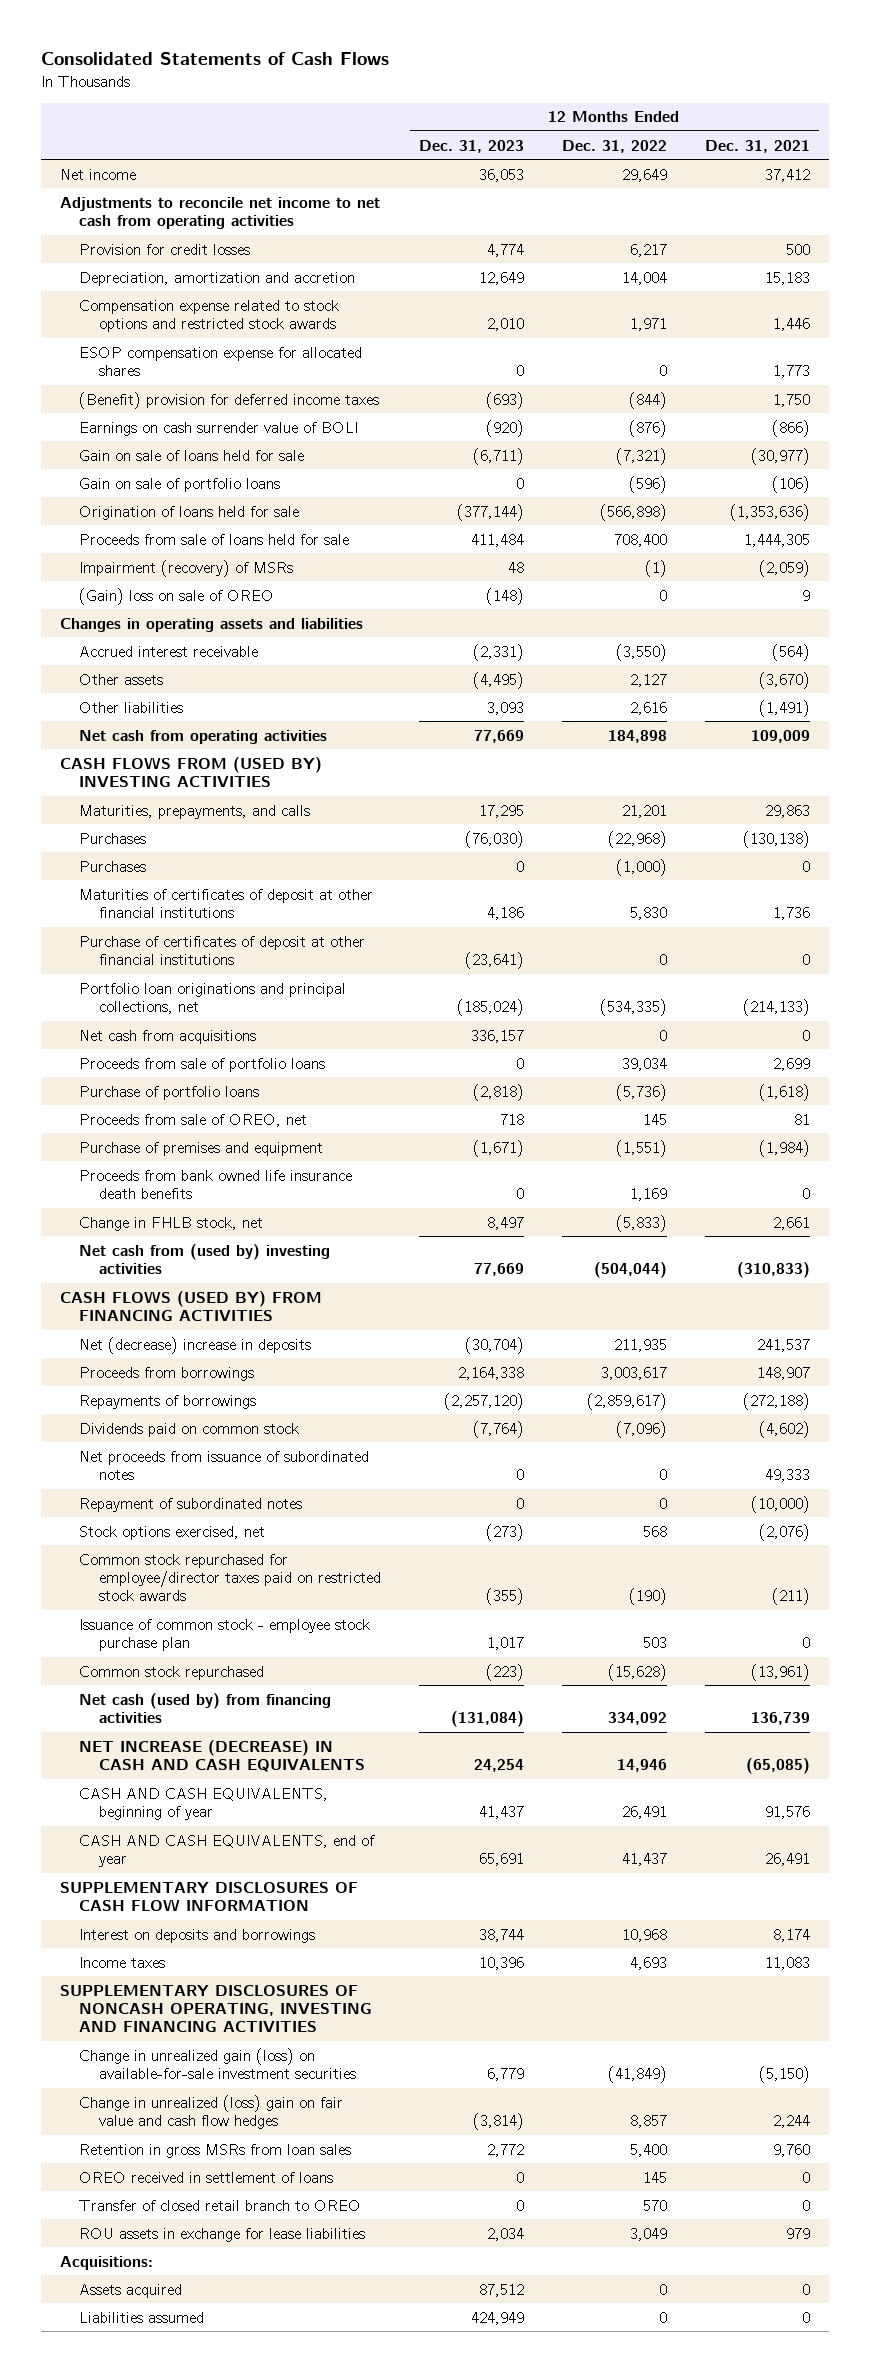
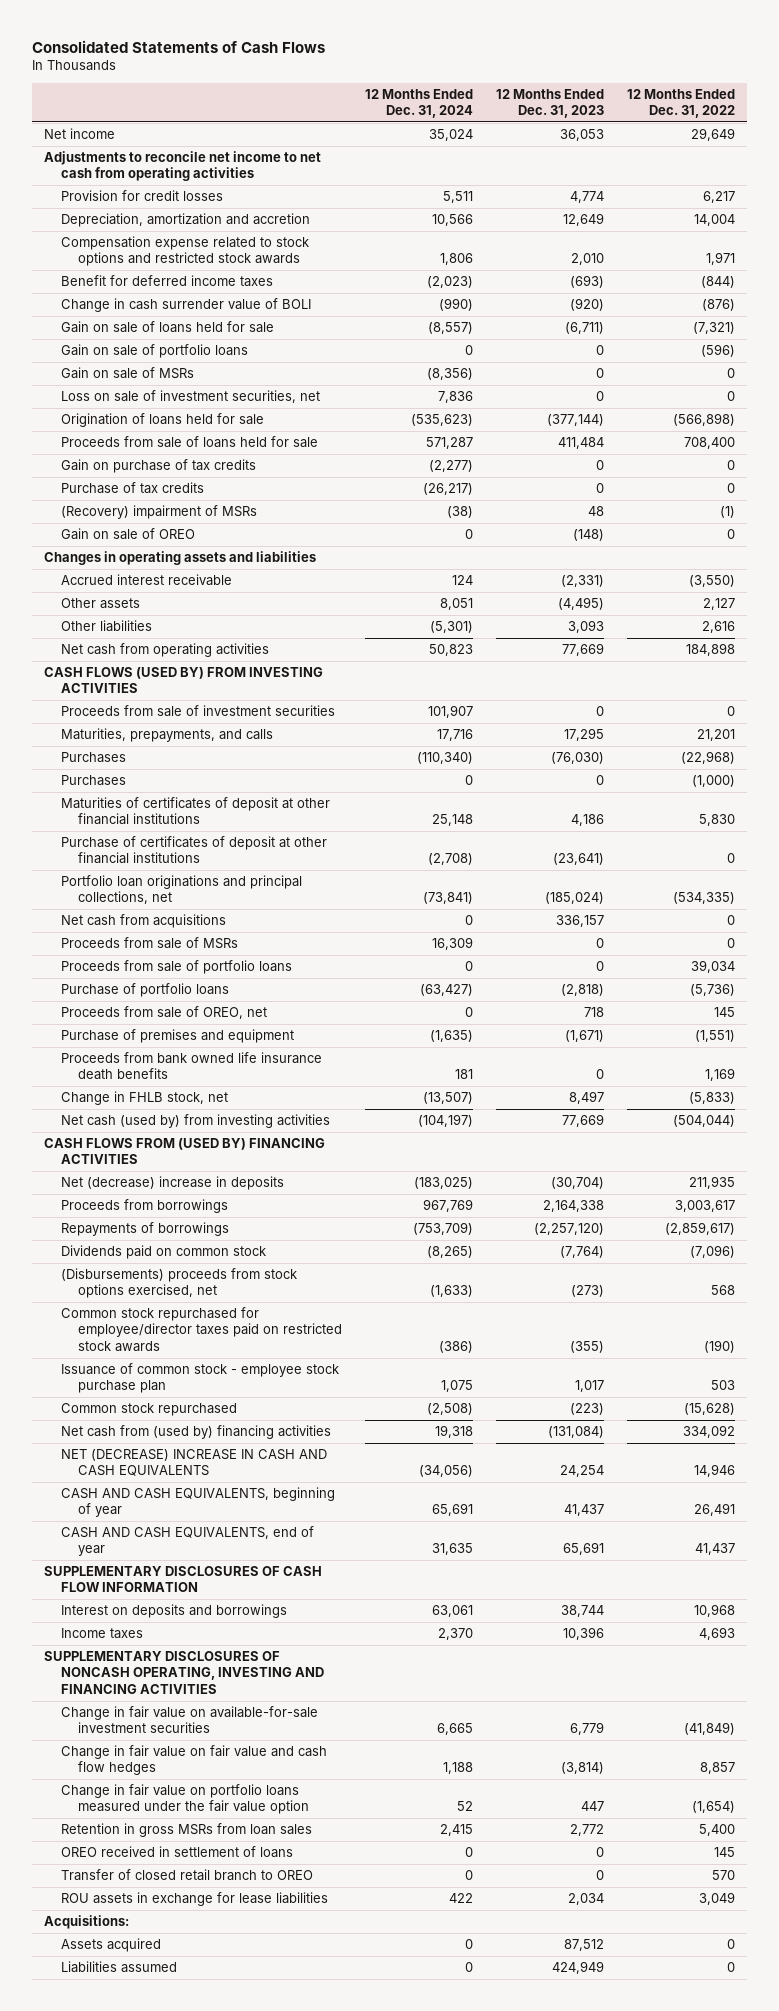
- | 12 Months Ended Dec. 31, 2023 | 12 Months Ended Dec. 31, 2022 | 12 Months Ended Dec. 31, 2021
+ | 12 Months Ended Dec. 31, 2024 | 12 Months Ended Dec. 31, 2023 | 12 Months Ended Dec. 31, 2022
- ESOP compensation expense for allocated shares | 0 | 0 | 1,773
- (Benefit) provision for deferred income taxes | (693) | (844) | 1,750
- Earnings on cash surrender value of BOLI | (920) | (876) | (866)
+ Benefit for deferred income taxes | (2,023) | (693) | (844)
+ Change in cash surrender value of BOLI | (990) | (920) | (876)
+ Gain on sale of MSRs | (8,356) | 0 | 0
+ Loss on sale of investment securities, net | 7,836 | 0 | 0
- Impairment (recovery) of MSRs | 48 | (1) | (2,059)
- (Gain) loss on sale of OREO | (148) | 0 | 9
+ Gain on purchase of tax credits | (2,277) | 0 | 0
+ Purchase of tax credits | (26,217) | 0 | 0
+ (Recovery) impairment of MSRs | (38) | 48 | (1)
+ Gain on sale of OREO | 0 | (148) | 0
- CASH FLOWS FROM (USED BY) INVESTING ACTIVITIES
+ CASH FLOWS (USED BY) FROM INVESTING ACTIVITIES
+ Proceeds from sale of investment securities | 101,907 | 0 | 0
+ Proceeds from sale of MSRs | 16,309 | 0 | 0
- Net cash from (used by) investing activities | 77,669 | (504,044) | (310,833)
- CASH FLOWS (USED BY) FROM FINANCING ACTIVITIES
+ Net cash (used by) from investing activities | (104,197) | 77,669 | (504,044)
+ CASH FLOWS FROM (USED BY) FINANCING ACTIVITIES
- Net proceeds from issuance of subordinated notes | 0 | 0 | 49,333
- Repayment of subordinated notes | 0 | 0 | (10,000)
- Stock options exercised, net | (273) | 568 | (2,076)
+ (Disbursements) proceeds from stock options exercised, net | (1,633) | (273) | 568
- Net cash (used by) from financing activities | (131,084) | 334,092 | 136,739
- NET INCREASE (DECREASE) IN CASH AND CASH EQUIVALENTS | 24,254 | 14,946 | (65,085)
+ Net cash from (used by) financing activities | 19,318 | (131,084) | 334,092
+ NET (DECREASE) INCREASE IN CASH AND CASH EQUIVALENTS | (34,056) | 24,254 | 14,946
- Change in unrealized gain (loss) on available-for-sale investment securities | 6,779 | (41,849) | (5,150)
- Change in unrealized (loss) gain on fair value and cash flow hedges | (3,814) | 8,857 | 2,244
+ Change in fair value on available-for-sale investment securities | 6,665 | 6,779 | (41,849)
+ Change in fair value on fair value and cash flow hedges | 1,188 | (3,814) | 8,857
+ Change in fair value on portfolio loans measured under the fair value option | 52 | 447 | (1,654)

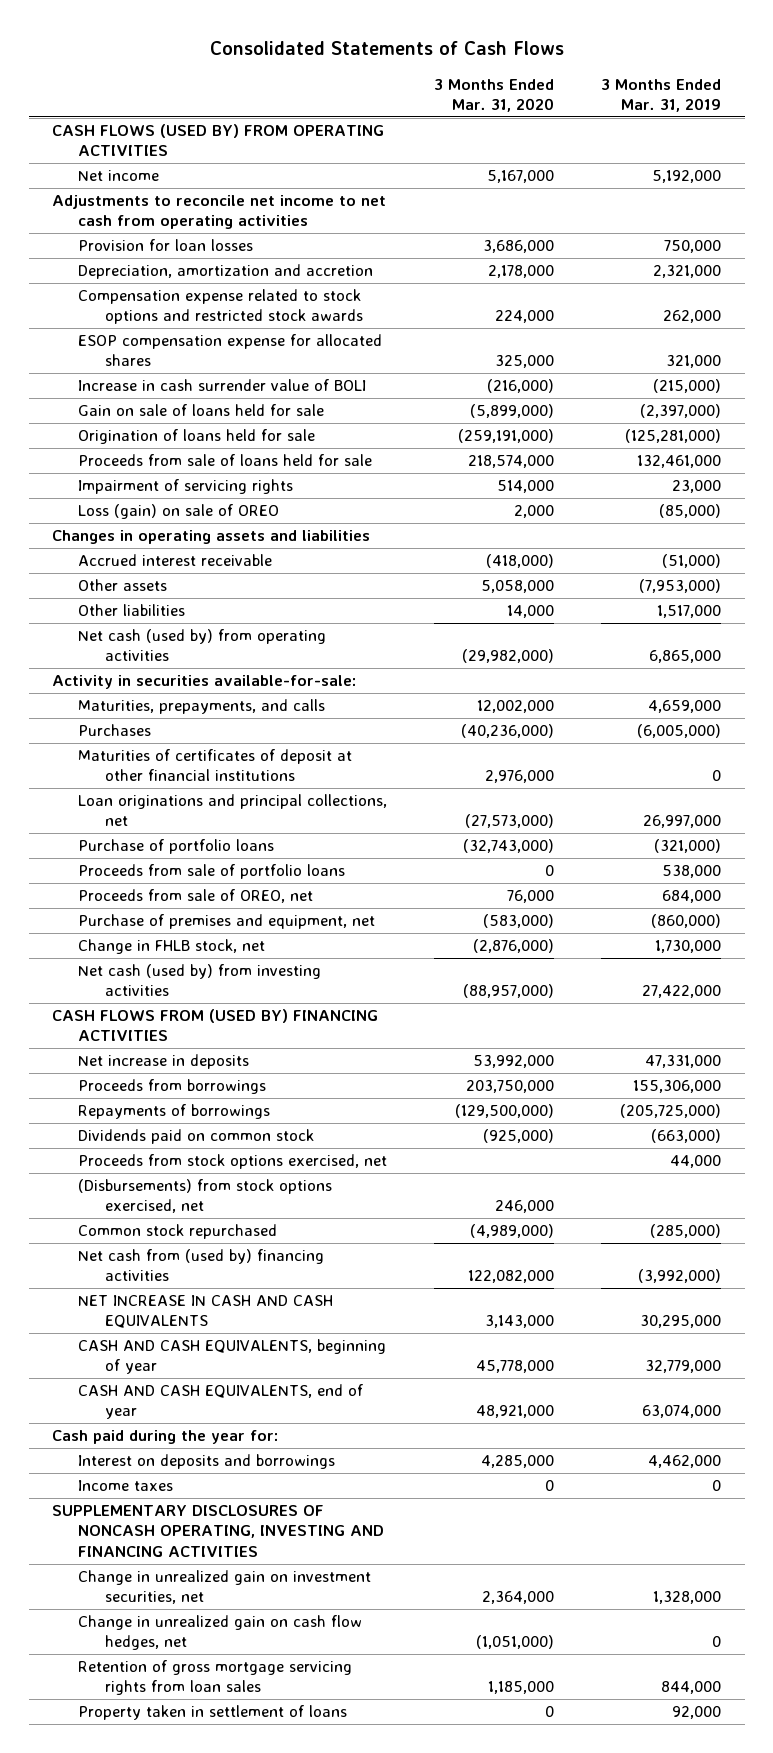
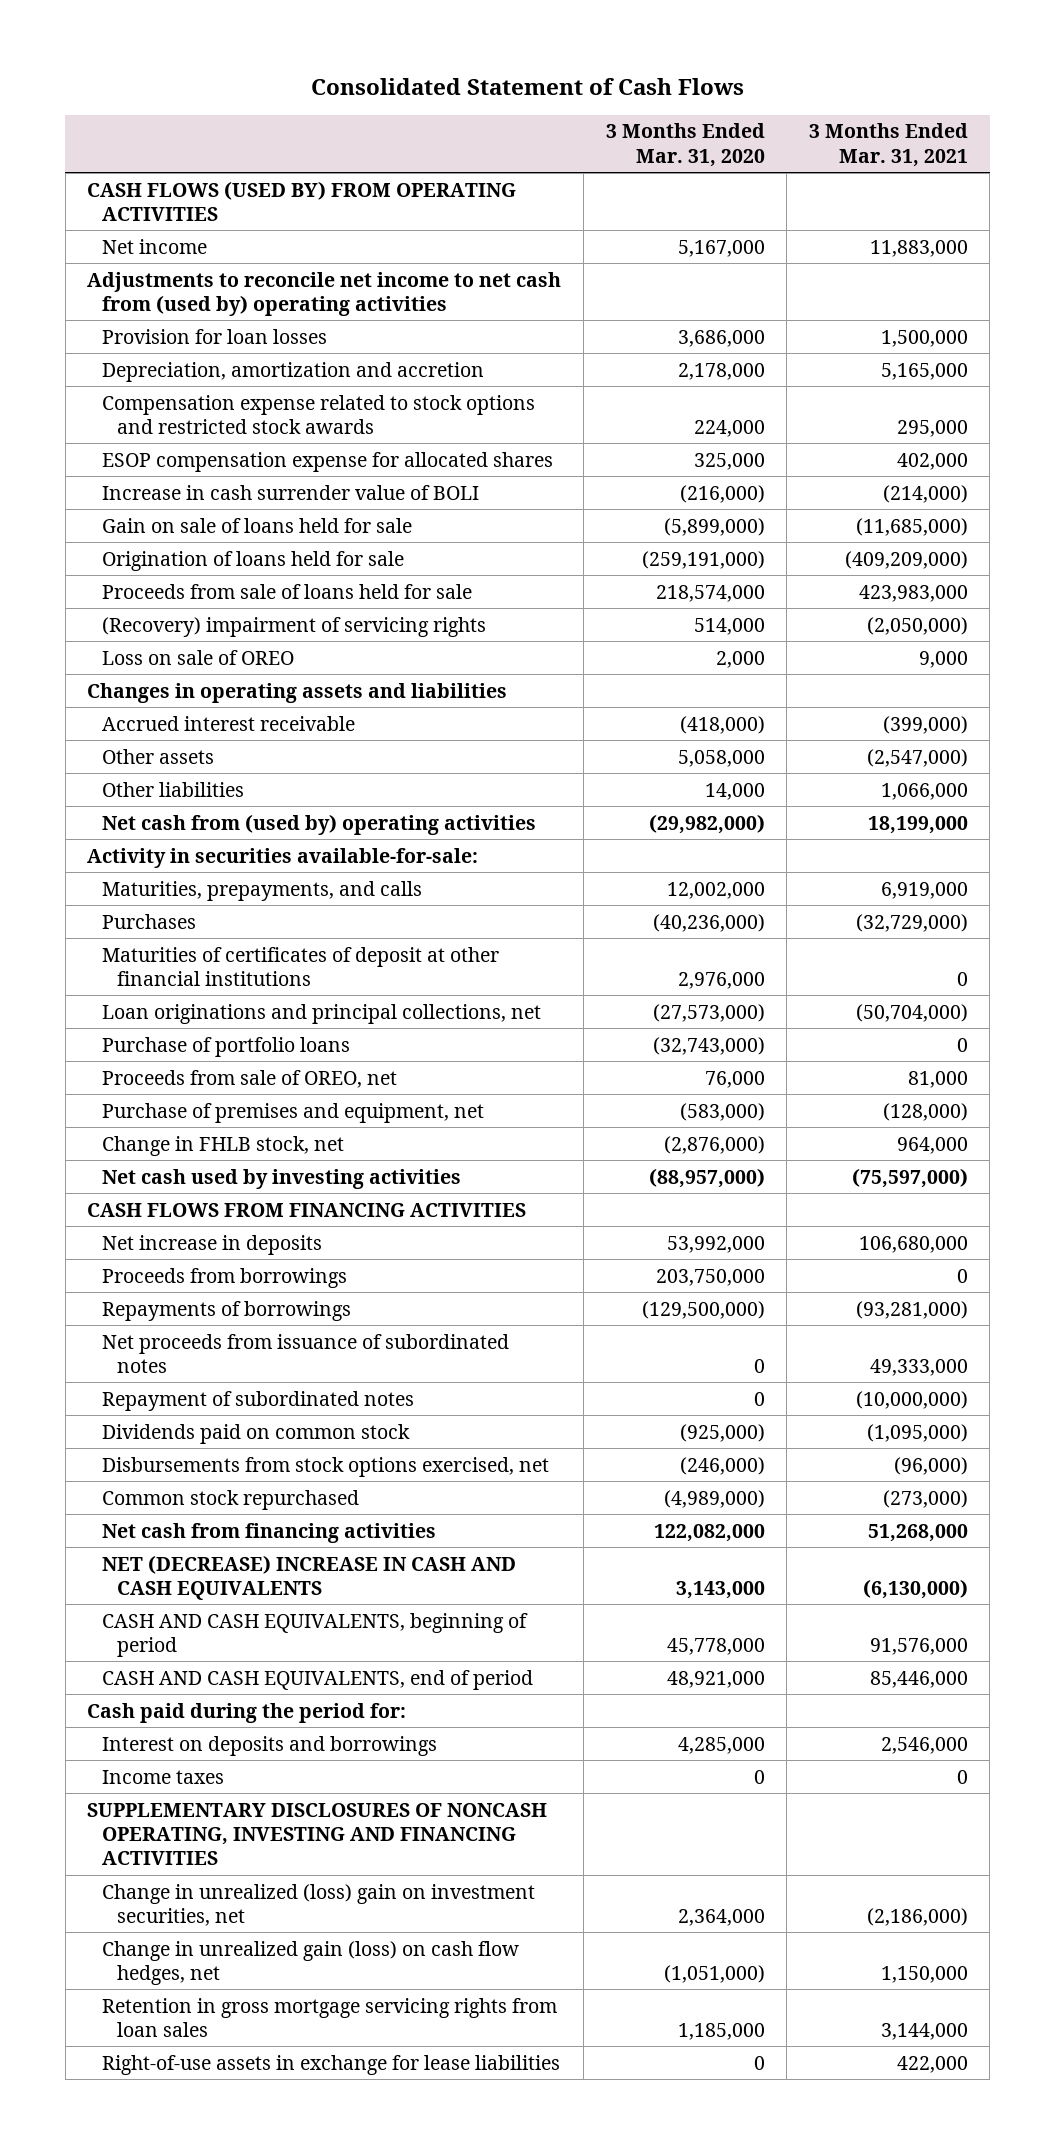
- Consolidated Statements of Cash Flows
+ Consolidated Statement of Cash Flows
- | 3 Months Ended Mar. 31, 2020 | 3 Months Ended Mar. 31, 2019
+ | 3 Months Ended Mar. 31, 2020 | 3 Months Ended Mar. 31, 2021
- Adjustments to reconcile net income to net cash from operating activities
+ Adjustments to reconcile net income to net cash from (used by) operating activities
- Impairment of servicing rights | 514,000 | 23,000
- Loss (gain) on sale of OREO | 2,000 | (85,000)
+ (Recovery) impairment of servicing rights | 514,000 | (2,050,000)
+ Loss on sale of OREO | 2,000 | 9,000
- Net cash (used by) from operating activities | (29,982,000) | 6,865,000
+ Net cash from (used by) operating activities | (29,982,000) | 18,199,000
- Proceeds from sale of portfolio loans | 0 | 538,000
- Net cash (used by) from investing activities | (88,957,000) | 27,422,000
- CASH FLOWS FROM (USED BY) FINANCING ACTIVITIES
+ Net cash used by investing activities | (88,957,000) | (75,597,000)
+ CASH FLOWS FROM FINANCING ACTIVITIES
+ Net proceeds from issuance of subordinated notes | 0 | 49,333,000
+ Repayment of subordinated notes | 0 | (10,000,000)
- Proceeds from stock options exercised, net | | 44,000
- (Disbursements) from stock options exercised, net | 246,000 |
+ Disbursements from stock options exercised, net | (246,000) | (96,000)
- Net cash from (used by) financing activities | 122,082,000 | (3,992,000)
- NET INCREASE IN CASH AND CASH EQUIVALENTS | 3,143,000 | 30,295,000
- CASH AND CASH EQUIVALENTS, beginning of year | 45,778,000 | 32,779,000
- CASH AND CASH EQUIVALENTS, end of year | 48,921,000 | 63,074,000
- Cash paid during the year for:
+ Net cash from financing activities | 122,082,000 | 51,268,000
+ NET (DECREASE) INCREASE IN CASH AND CASH EQUIVALENTS | 3,143,000 | (6,130,000)
+ CASH AND CASH EQUIVALENTS, beginning of period | 45,778,000 | 91,576,000
+ CASH AND CASH EQUIVALENTS, end of period | 48,921,000 | 85,446,000
+ Cash paid during the period for:
- Change in unrealized gain on investment securities, net | 2,364,000 | 1,328,000
- Change in unrealized gain on cash flow hedges, net | (1,051,000) | 0
- Retention of gross mortgage servicing rights from loan sales | 1,185,000 | 844,000
- Property taken in settlement of loans | 0 | 92,000
+ Change in unrealized (loss) gain on investment securities, net | 2,364,000 | (2,186,000)
+ Change in unrealized gain (loss) on cash flow hedges, net | (1,051,000) | 1,150,000
+ Retention in gross mortgage servicing rights from loan sales | 1,185,000 | 3,144,000
+ Right-of-use assets in exchange for lease liabilities | 0 | 422,000

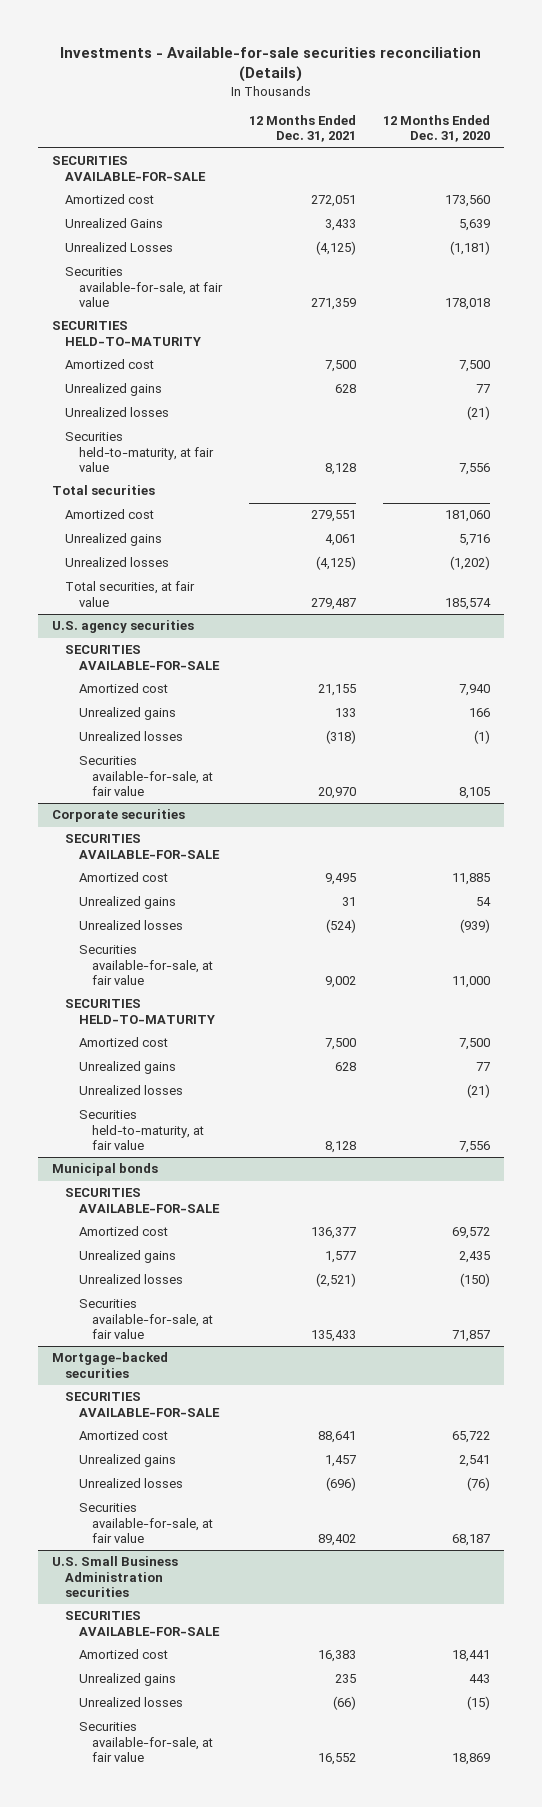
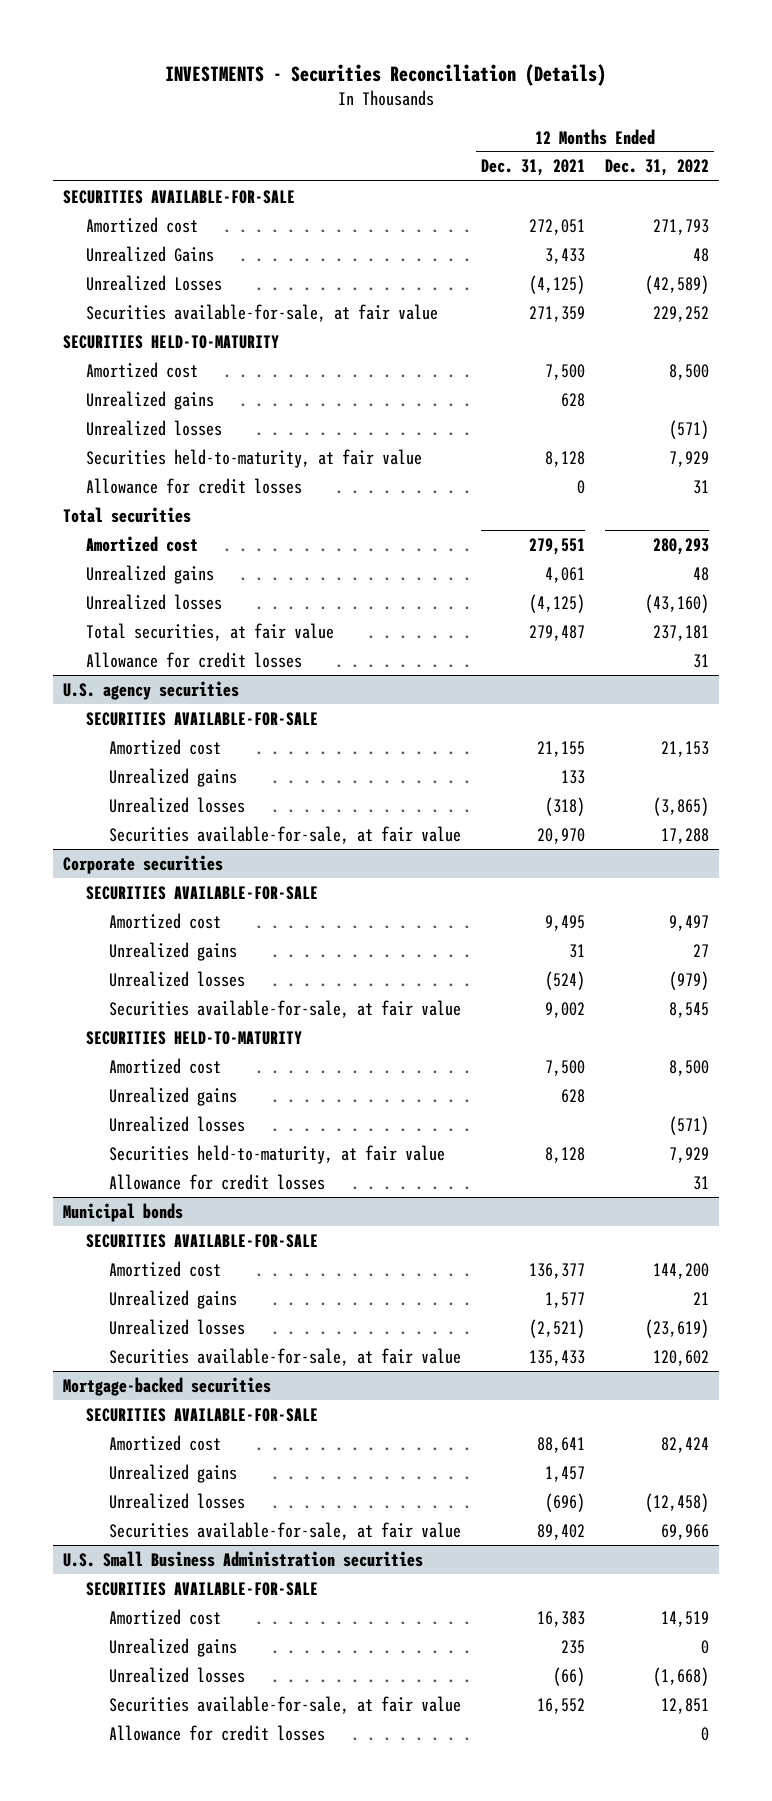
- Investments - Available-for-sale securities reconciliation (Details)
+ INVESTMENTS - Securities Reconciliation (Details)
- | 12 Months Ended Dec. 31, 2021 | 12 Months Ended Dec. 31, 2020
+ | 12 Months Ended Dec. 31, 2021 | 12 Months Ended Dec. 31, 2022
+ Allowance for credit losses | 0 | 31
+ Allowance for credit losses | | 31
@ Corporate securities
+ Allowance for credit losses | | 31
@ U.S. Small Business Administration securities
+ Allowance for credit losses | | 0

